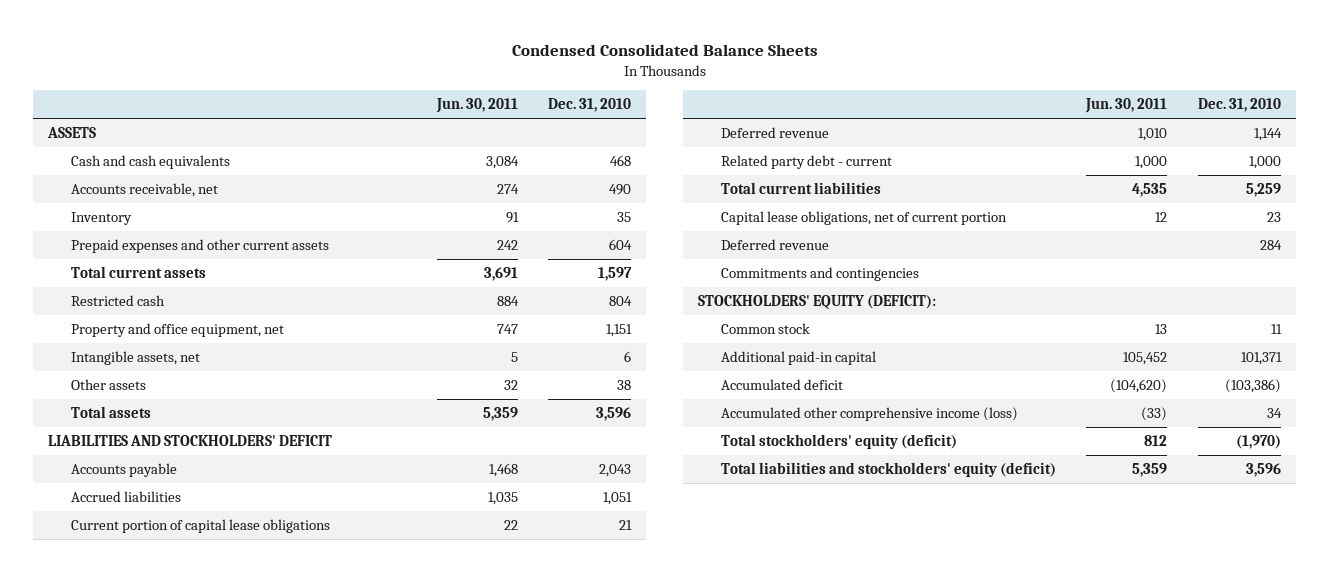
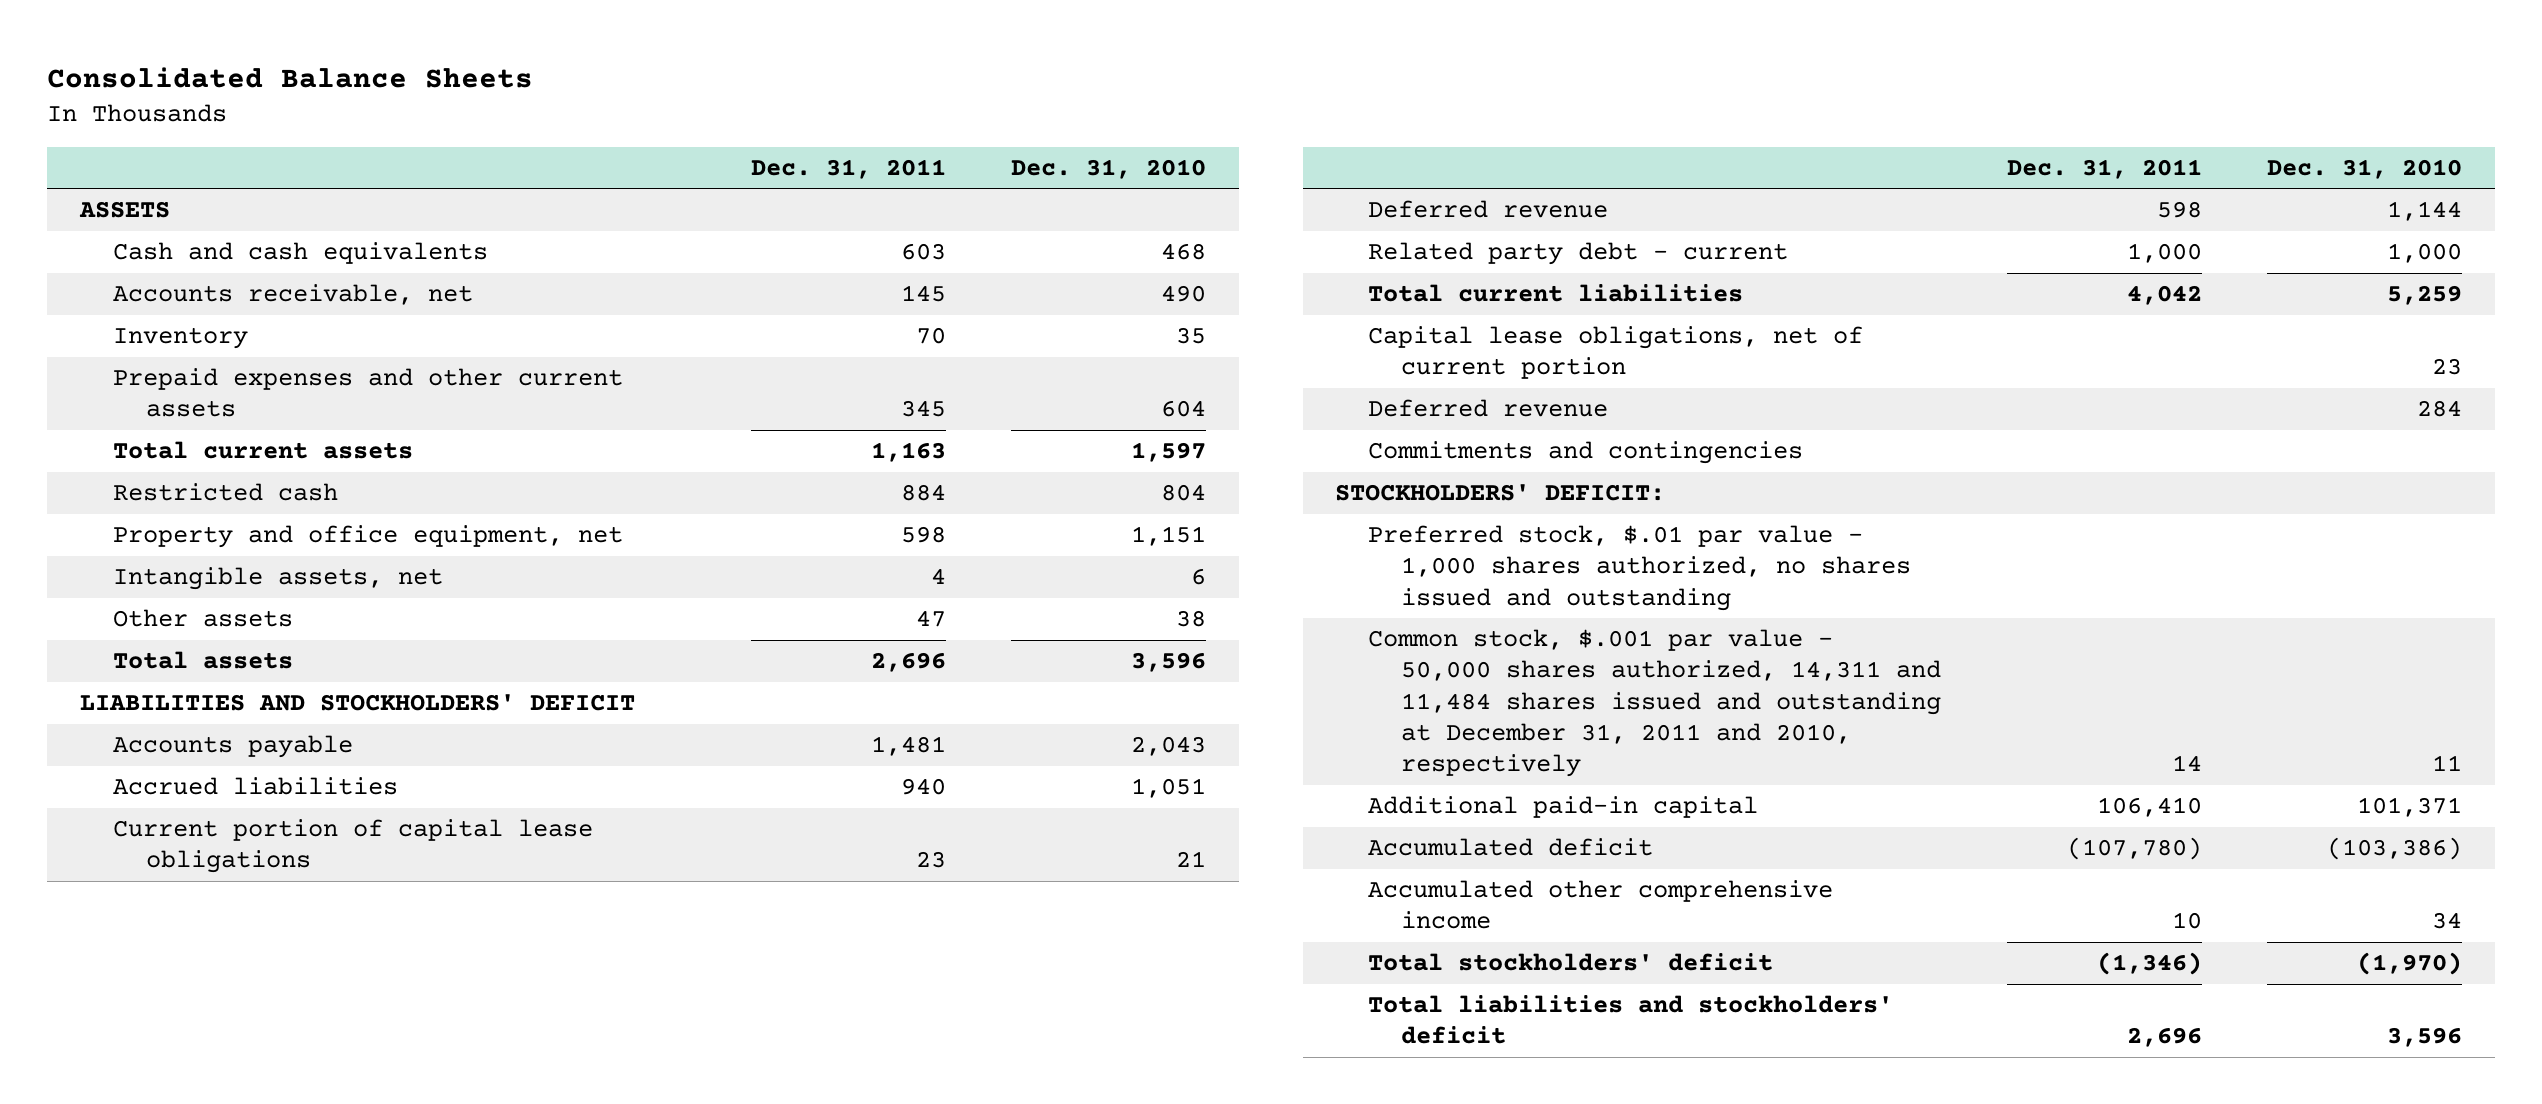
- Condensed Consolidated Balance Sheets
+ Consolidated Balance Sheets
- | Jun. 30, 2011 | Dec. 31, 2010
+ | Dec. 31, 2011 | Dec. 31, 2010
- STOCKHOLDERS' EQUITY (DEFICIT):
- Common stock | 13 | 11
+ STOCKHOLDERS' DEFICIT:
+ Preferred stock, $.01 par value - 1,000 shares authorized, no shares issued and outstanding
+ Common stock, $.001 par value - 50,000 shares authorized, 14,311 and 11,484 shares issued and outstanding at December 31, 2011 and 2010, respectively | 14 | 11
- Accumulated other comprehensive income (loss) | (33) | 34
- Total stockholders' equity (deficit) | 812 | (1,970)
- Total liabilities and stockholders' equity (deficit) | 5,359 | 3,596
+ Accumulated other comprehensive income | 10 | 34
+ Total stockholders' deficit | (1,346) | (1,970)
+ Total liabilities and stockholders' deficit | 2,696 | 3,596

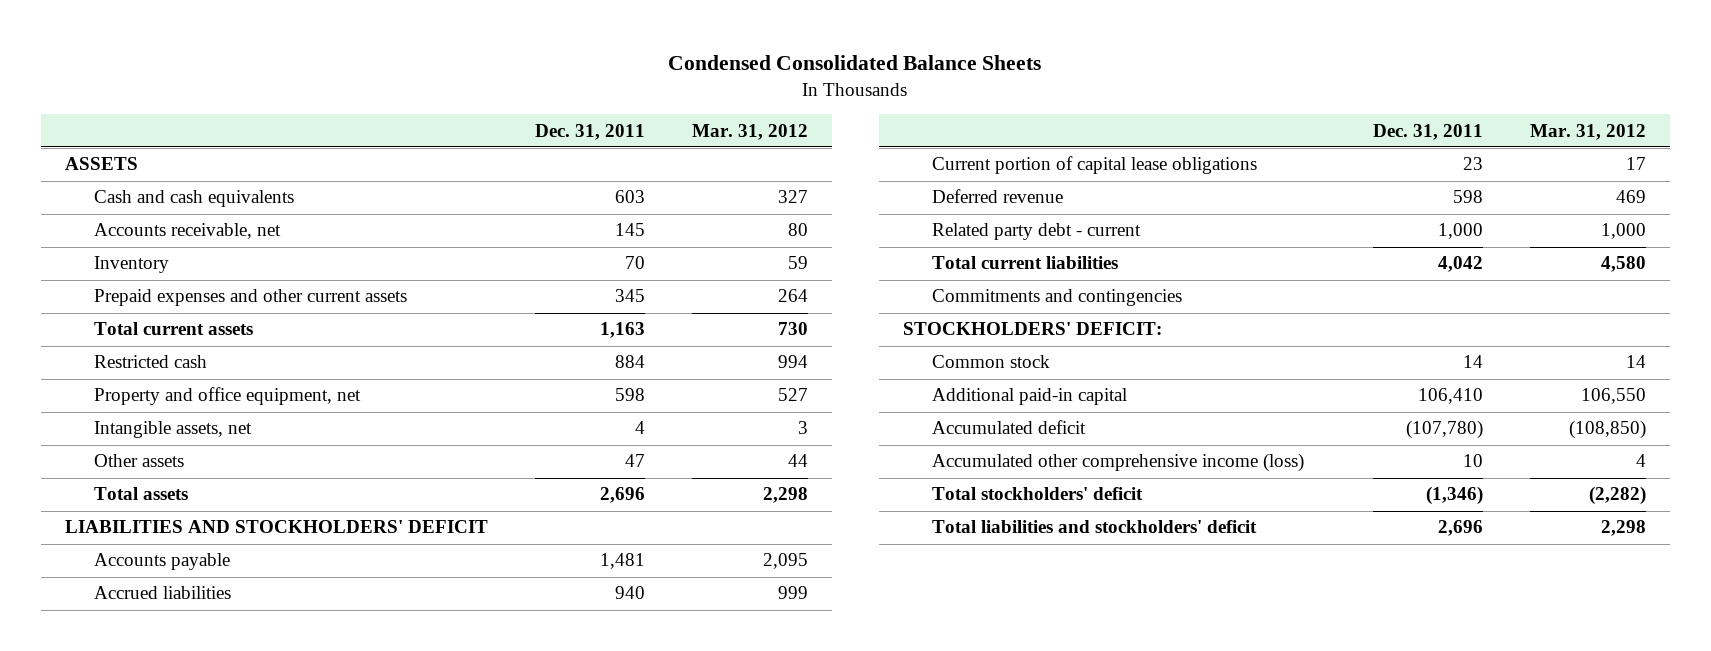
- Consolidated Balance Sheets
+ Condensed Consolidated Balance Sheets
- | Dec. 31, 2011 | Dec. 31, 2010
+ | Dec. 31, 2011 | Mar. 31, 2012
- Capital lease obligations, net of current portion | | 23
- Deferred revenue | | 284
- Preferred stock, $.01 par value - 1,000 shares authorized, no shares issued and outstanding
- Common stock, $.001 par value - 50,000 shares authorized, 14,311 and 11,484 shares issued and outstanding at December 31, 2011 and 2010, respectively | 14 | 11
+ Common stock | 14 | 14
- Accumulated other comprehensive income | 10 | 34
+ Accumulated other comprehensive income (loss) | 10 | 4

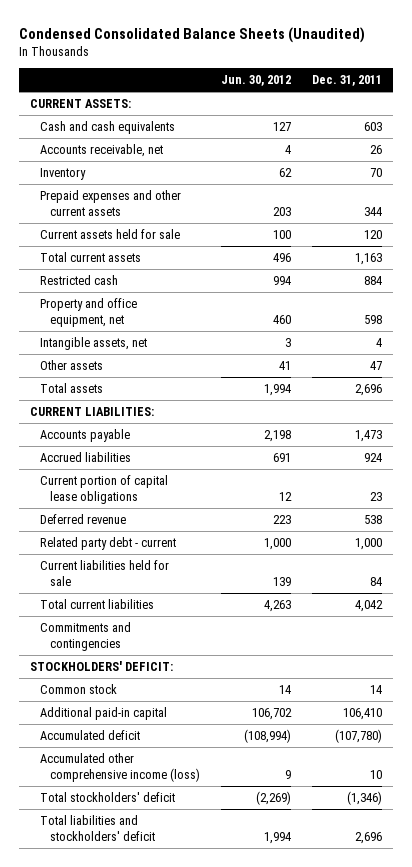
- Condensed Consolidated Balance Sheets
+ Condensed Consolidated Balance Sheets (Unaudited)
- | Dec. 31, 2011 | Mar. 31, 2012
+ | Jun. 30, 2012 | Dec. 31, 2011
- ASSETS
+ CURRENT ASSETS:
- Accounts receivable, net | 145 | 80
+ Accounts receivable, net | 4 | 26
- Prepaid expenses and other current assets | 345 | 264
+ Prepaid expenses and other current assets | 203 | 344
+ Current assets held for sale | 100 | 120
- LIABILITIES AND STOCKHOLDERS' DEFICIT
- Accounts payable | 1,481 | 2,095
- Accrued liabilities | 940 | 999
+ CURRENT LIABILITIES:
+ Accounts payable | 2,198 | 1,473
+ Accrued liabilities | 691 | 924
- Deferred revenue | 598 | 469
+ Deferred revenue | 223 | 538
+ Current liabilities held for sale | 139 | 84

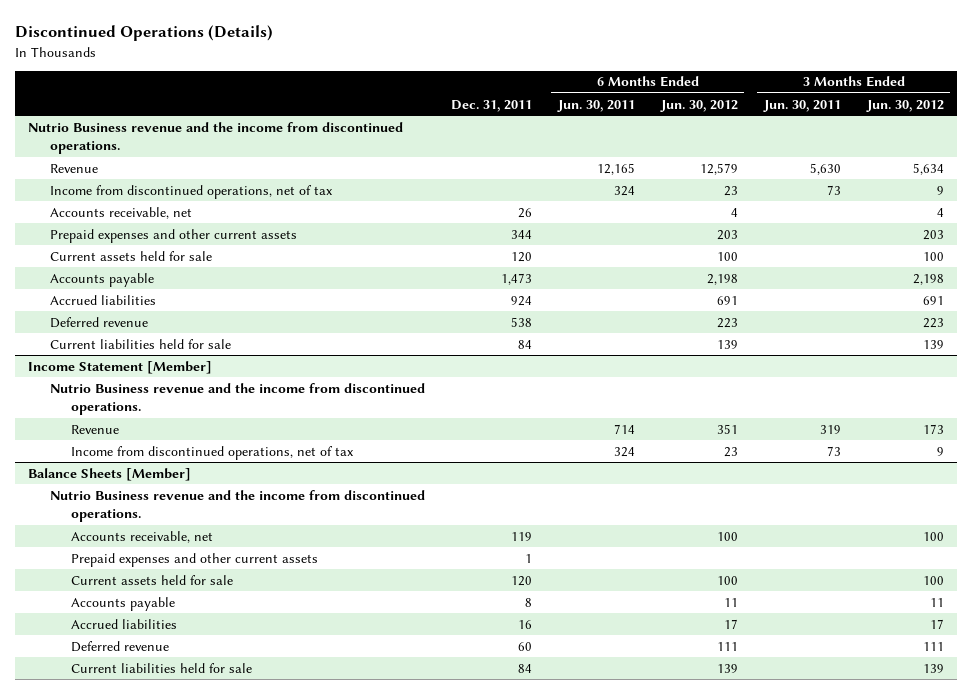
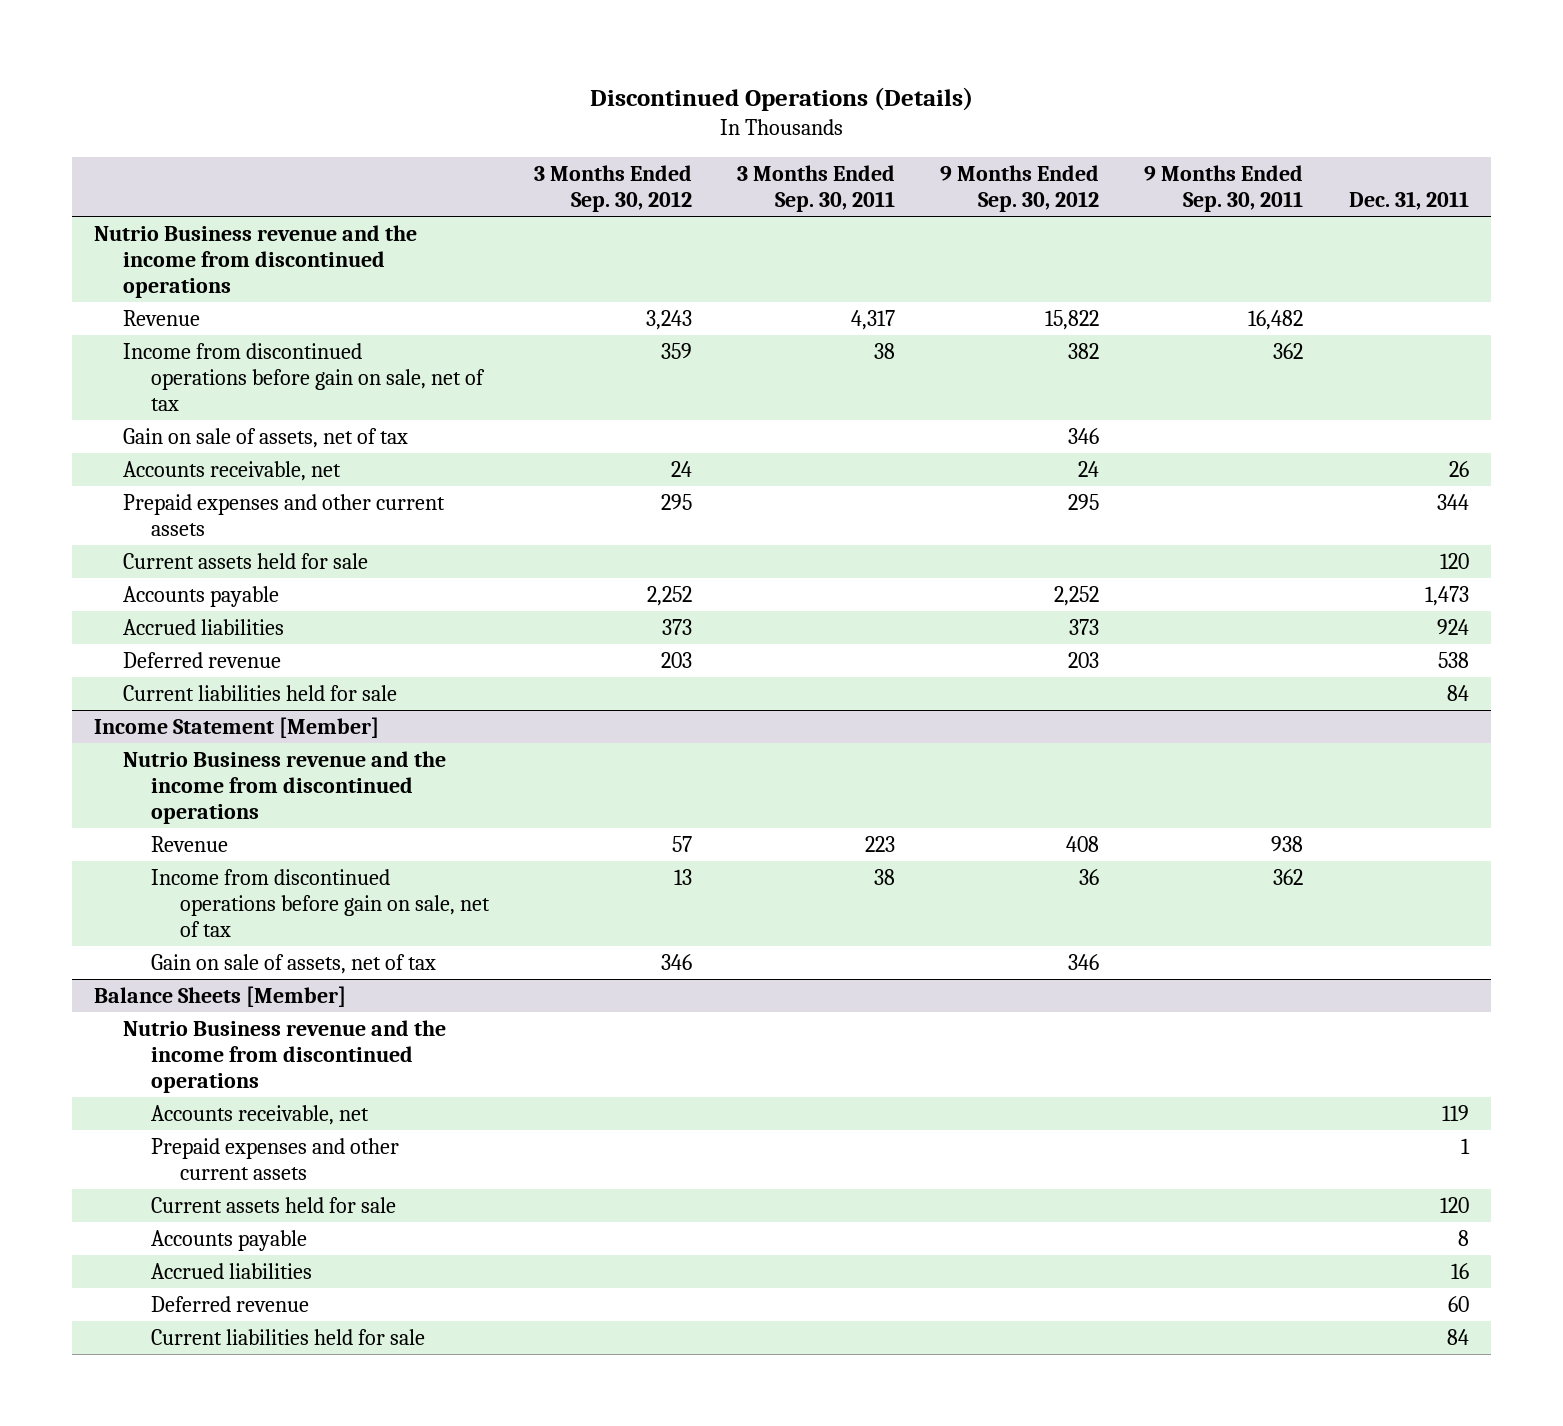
- | Dec. 31, 2011 | 6 Months Ended Jun. 30, 2011 | 6 Months Ended Jun. 30, 2012 | 3 Months Ended Jun. 30, 2011 | 3 Months Ended Jun. 30, 2012
+ | 3 Months Ended Sep. 30, 2012 | 3 Months Ended Sep. 30, 2011 | 9 Months Ended Sep. 30, 2012 | 9 Months Ended Sep. 30, 2011 | Dec. 31, 2011
- Nutrio Business revenue and the income from discontinued operations.
+ Nutrio Business revenue and the income from discontinued operations
- Income from discontinued operations, net of tax | | 324 | 23 | 73 | 9
+ Income from discontinued operations before gain on sale, net of tax | 359 | 38 | 382 | 362 |
+ Gain on sale of assets, net of tax | | | 346 | |
@ Income Statement [Member]
- Nutrio Business revenue and the income from discontinued operations.
+ Nutrio Business revenue and the income from discontinued operations
- Income from discontinued operations, net of tax | | 324 | 23 | 73 | 9
+ Income from discontinued operations before gain on sale, net of tax | 13 | 38 | 36 | 362 |
+ Gain on sale of assets, net of tax | 346 | | 346 | |
@ Balance Sheets [Member]
- Nutrio Business revenue and the income from discontinued operations.
+ Nutrio Business revenue and the income from discontinued operations

